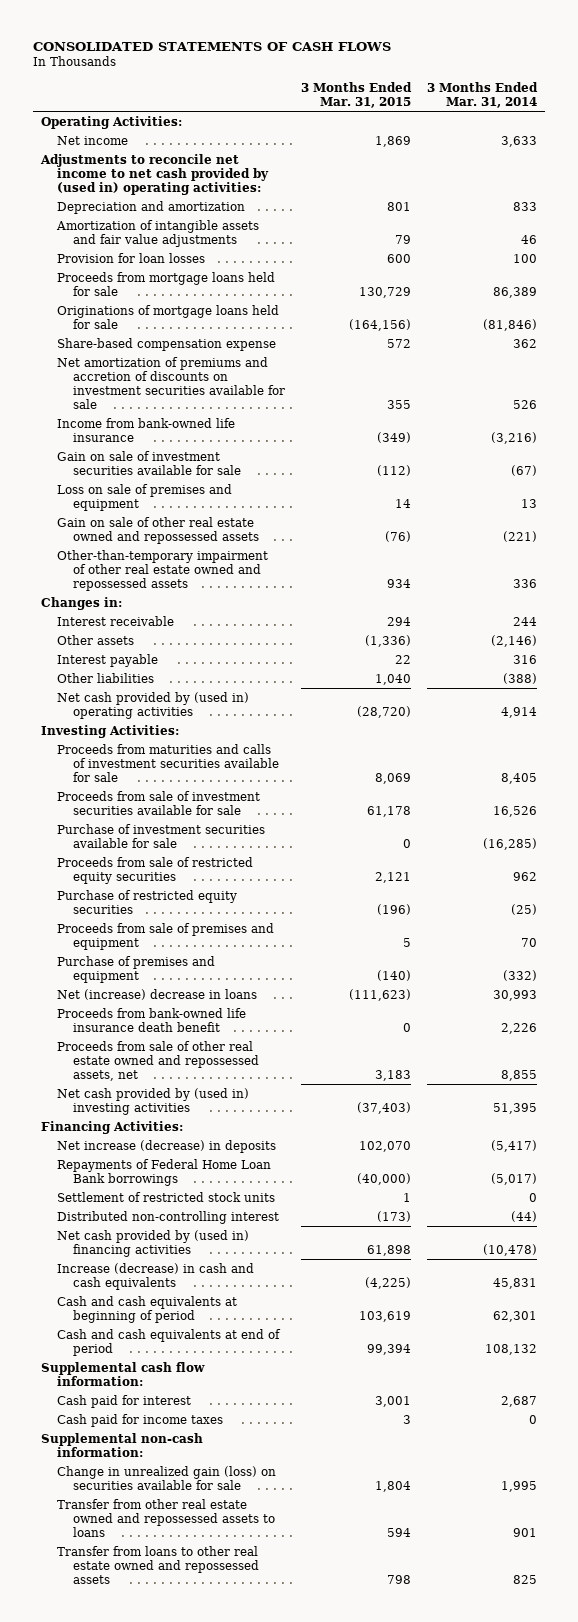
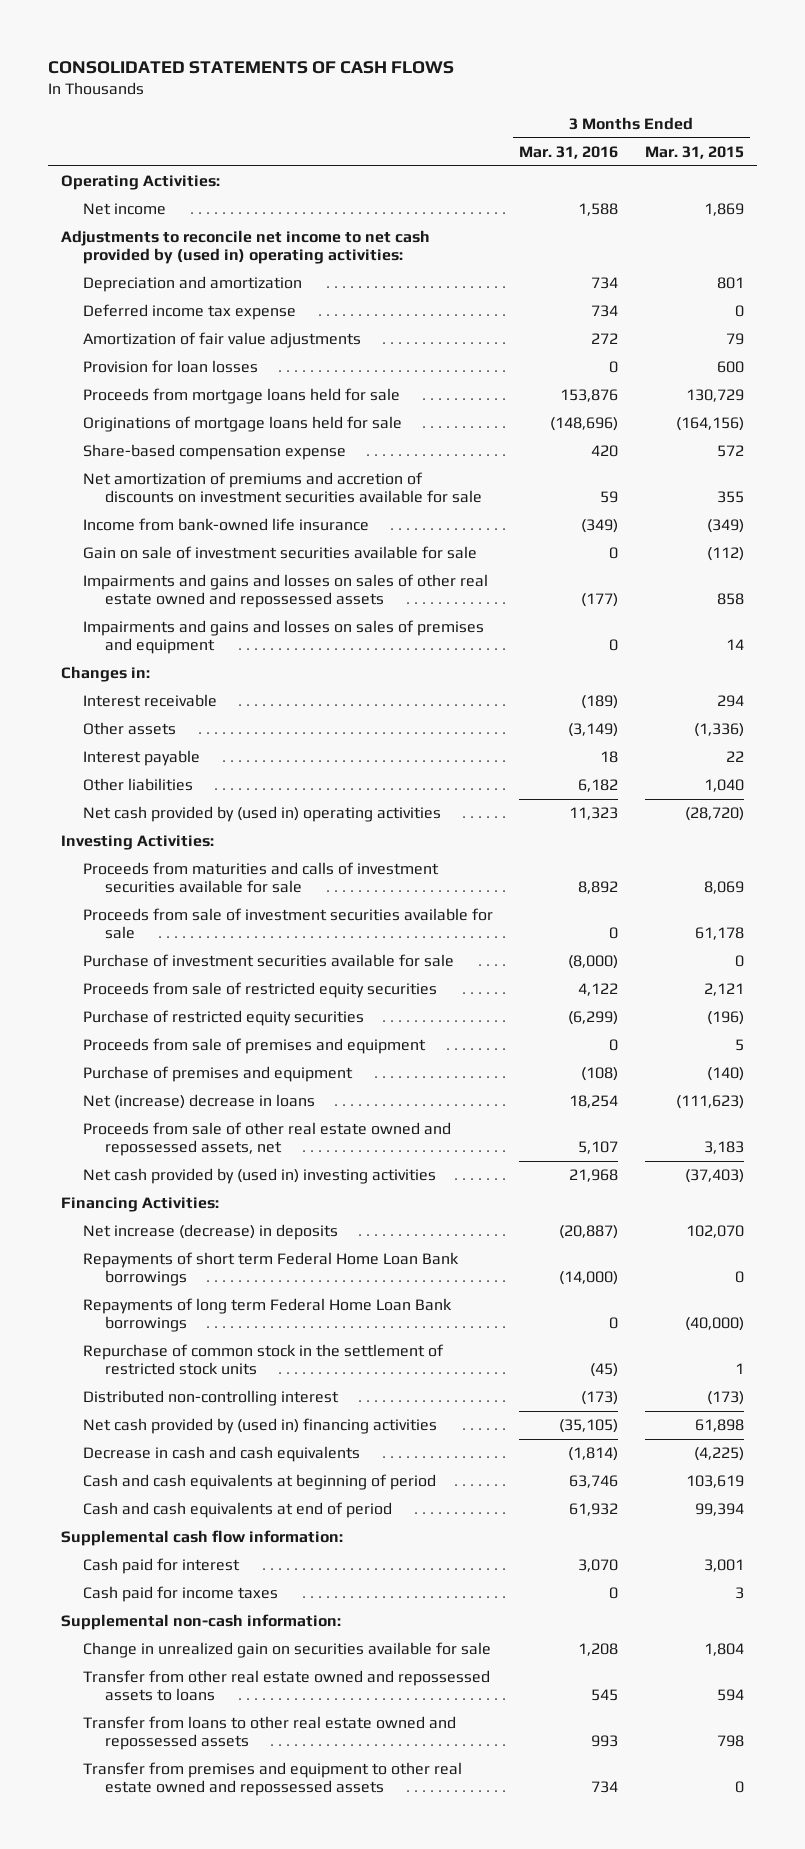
- | 3 Months Ended Mar. 31, 2015 | 3 Months Ended Mar. 31, 2014
+ | 3 Months Ended Mar. 31, 2016 | 3 Months Ended Mar. 31, 2015
- Amortization of intangible assets and fair value adjustments | 79 | 46
+ Deferred income tax expense | 734 | 0
+ Amortization of fair value adjustments | 272 | 79
- Loss on sale of premises and equipment | 14 | 13
- Gain on sale of other real estate owned and repossessed assets | (76) | (221)
- Other-than-temporary impairment of other real estate owned and repossessed assets | 934 | 336
+ Impairments and gains and losses on sales of other real estate owned and repossessed assets | (177) | 858
+ Impairments and gains and losses on sales of premises and equipment | 0 | 14
- Proceeds from bank-owned life insurance death benefit | 0 | 2,226
- Repayments of Federal Home Loan Bank borrowings | (40,000) | (5,017)
- Settlement of restricted stock units | 1 | 0
+ Repayments of short term Federal Home Loan Bank borrowings | (14,000) | 0
+ Repayments of long term Federal Home Loan Bank borrowings | 0 | (40,000)
+ Repurchase of common stock in the settlement of restricted stock units | (45) | 1
- Increase (decrease) in cash and cash equivalents | (4,225) | 45,831
+ Decrease in cash and cash equivalents | (1,814) | (4,225)
- Change in unrealized gain (loss) on securities available for sale | 1,804 | 1,995
+ Change in unrealized gain on securities available for sale | 1,208 | 1,804
+ Transfer from premises and equipment to other real estate owned and repossessed assets | 734 | 0

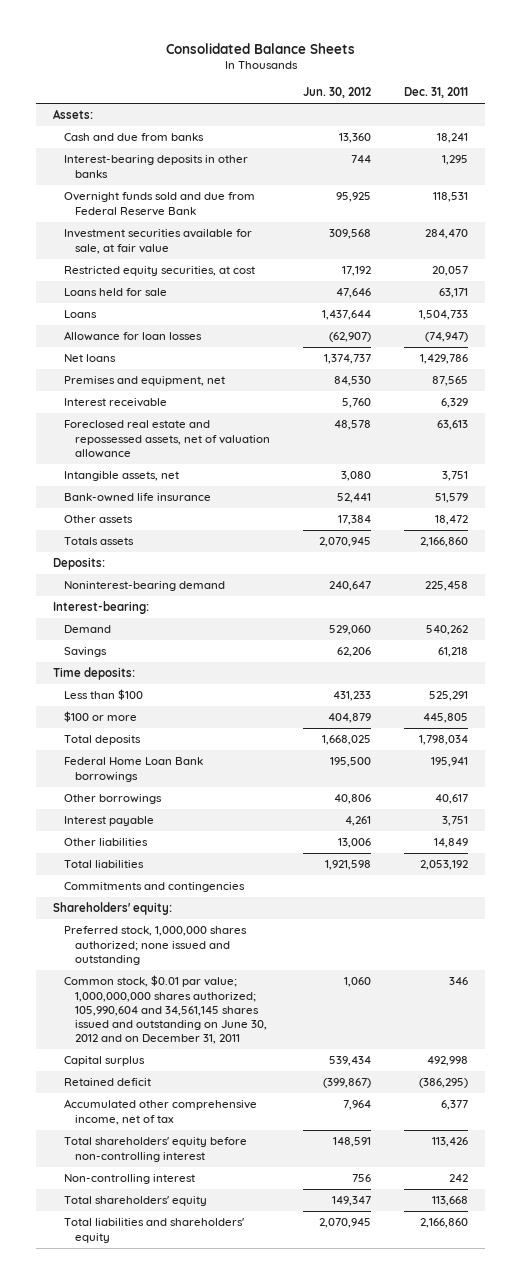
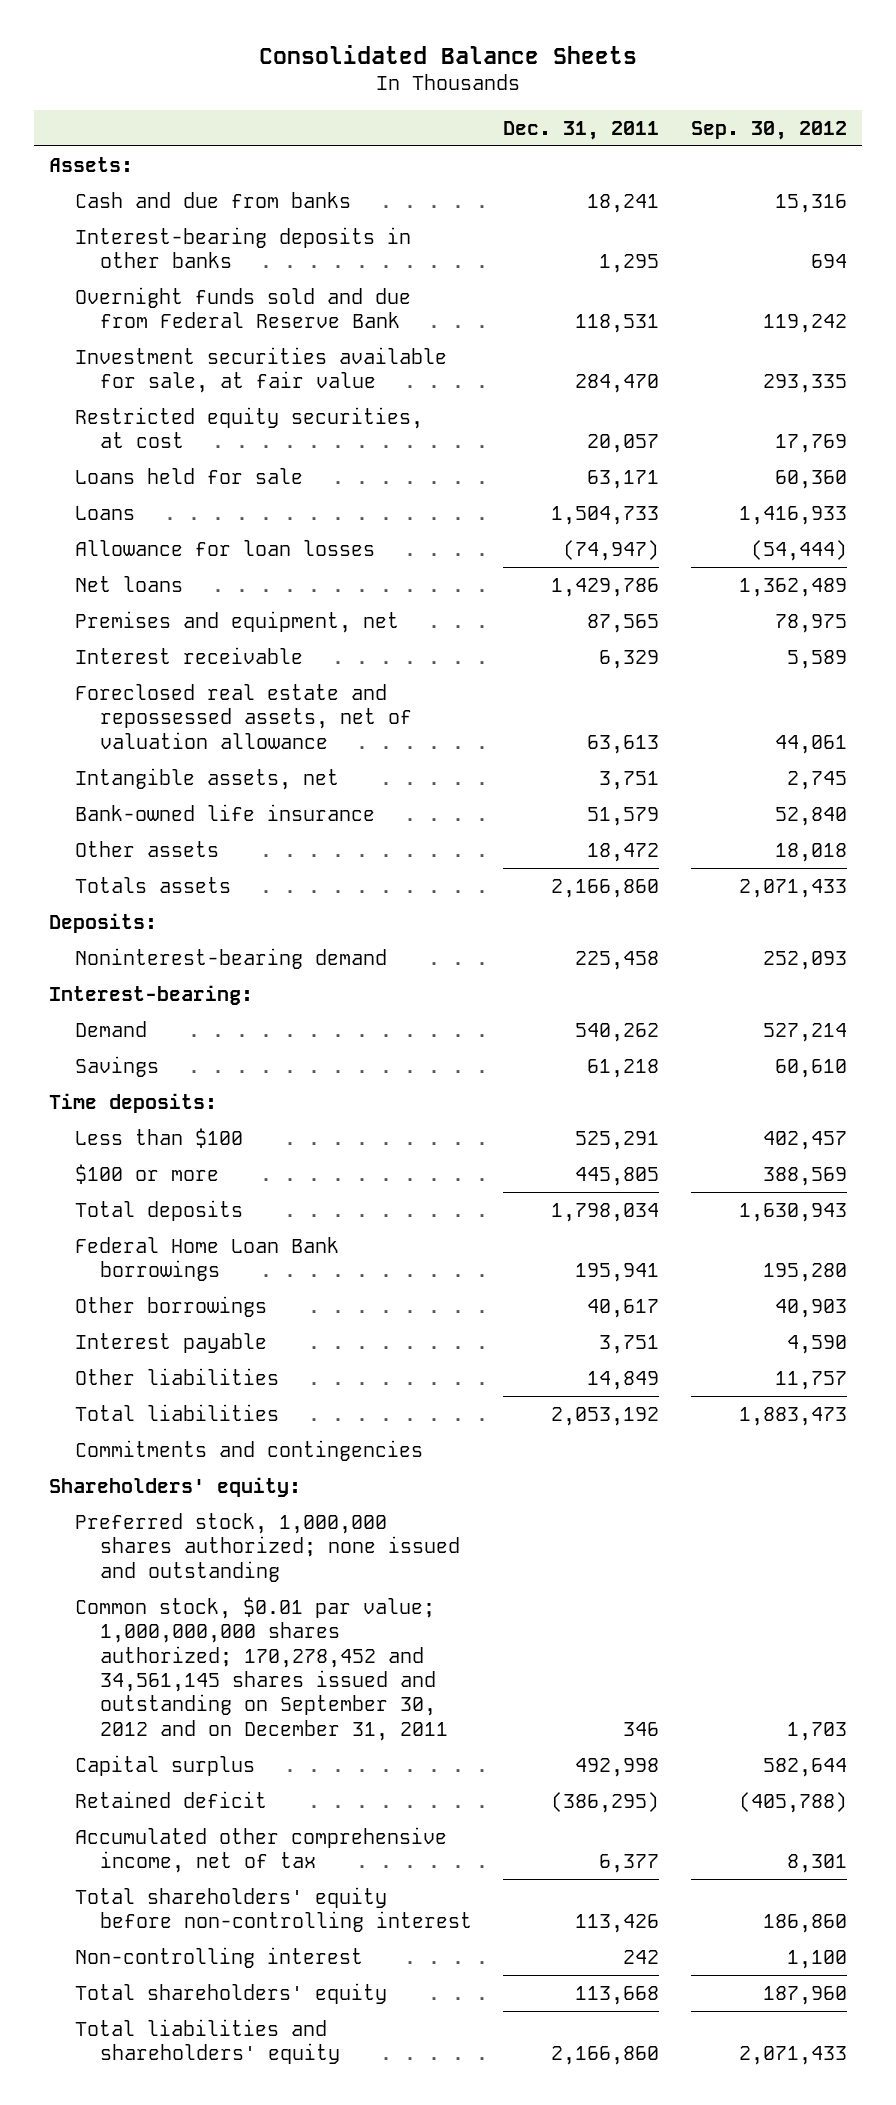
- | Jun. 30, 2012 | Dec. 31, 2011
+ | Dec. 31, 2011 | Sep. 30, 2012
- Common stock, $0.01 par value; 1,000,000,000 shares authorized; 105,990,604 and 34,561,145 shares issued and outstanding on June 30, 2012 and on December 31, 2011 | 1,060 | 346
+ Common stock, $0.01 par value; 1,000,000,000 shares authorized; 170,278,452 and 34,561,145 shares issued and outstanding on September 30, 2012 and on December 31, 2011 | 346 | 1,703

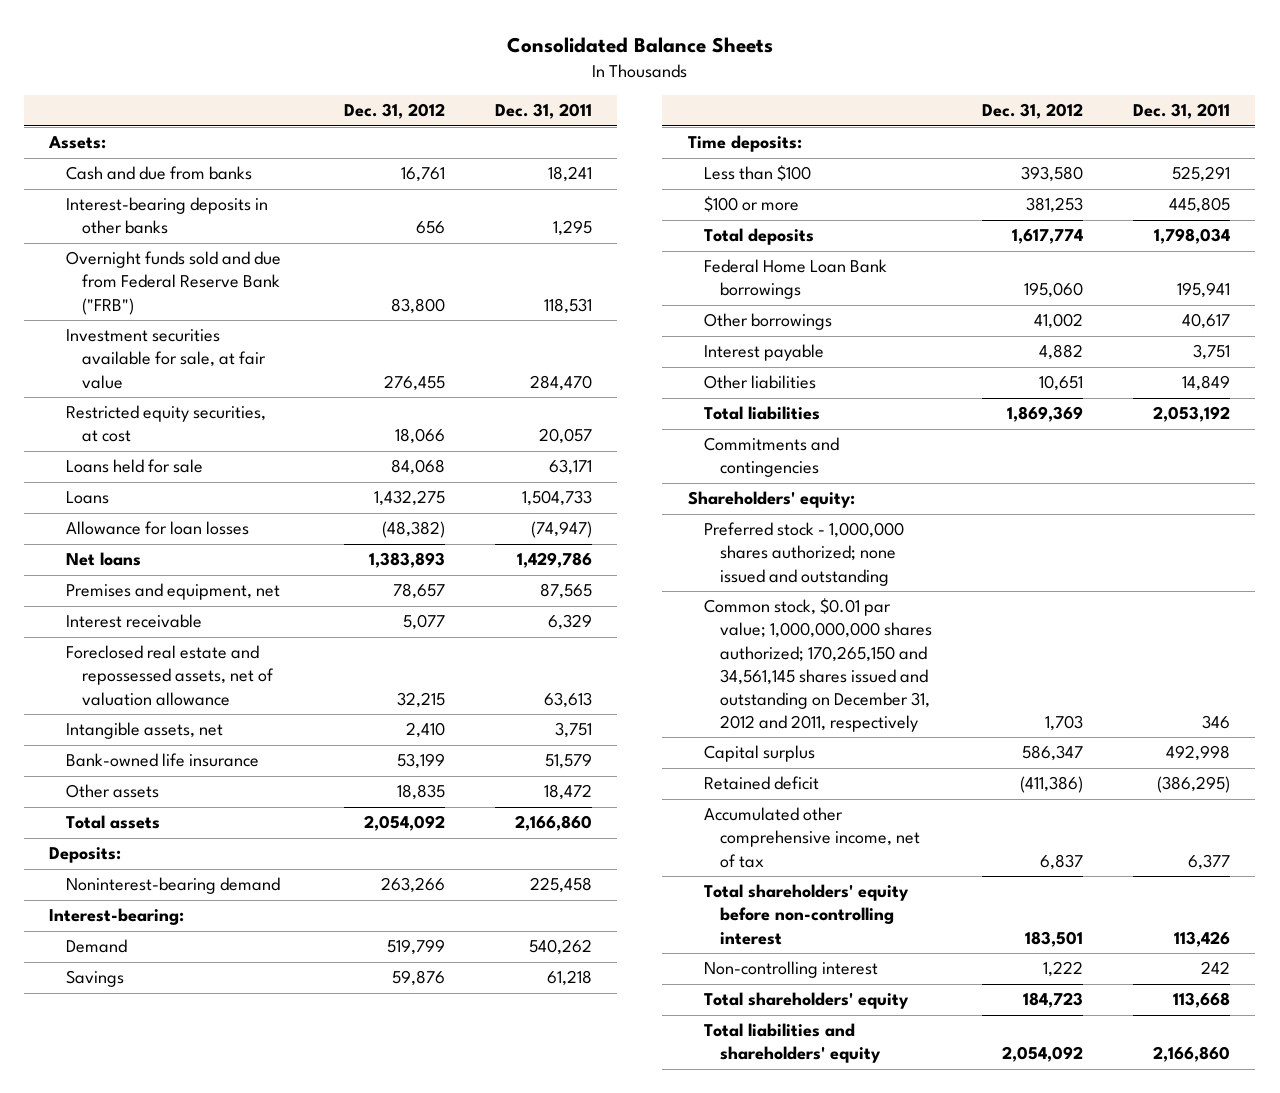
- | Dec. 31, 2011 | Sep. 30, 2012
+ | Dec. 31, 2012 | Dec. 31, 2011
- Overnight funds sold and due from Federal Reserve Bank | 118,531 | 119,242
+ Overnight funds sold and due from Federal Reserve Bank ("FRB") | 83,800 | 118,531
- Totals assets | 2,166,860 | 2,071,433
+ Total assets | 2,054,092 | 2,166,860
- Preferred stock, 1,000,000 shares authorized; none issued and outstanding
- Common stock, $0.01 par value; 1,000,000,000 shares authorized; 170,278,452 and 34,561,145 shares issued and outstanding on September 30, 2012 and on December 31, 2011 | 346 | 1,703
+ Preferred stock - 1,000,000 shares authorized; none issued and outstanding
+ Common stock, $0.01 par value; 1,000,000,000 shares authorized; 170,265,150 and 34,561,145 shares issued and outstanding on December 31, 2012 and 2011, respectively | 1,703 | 346

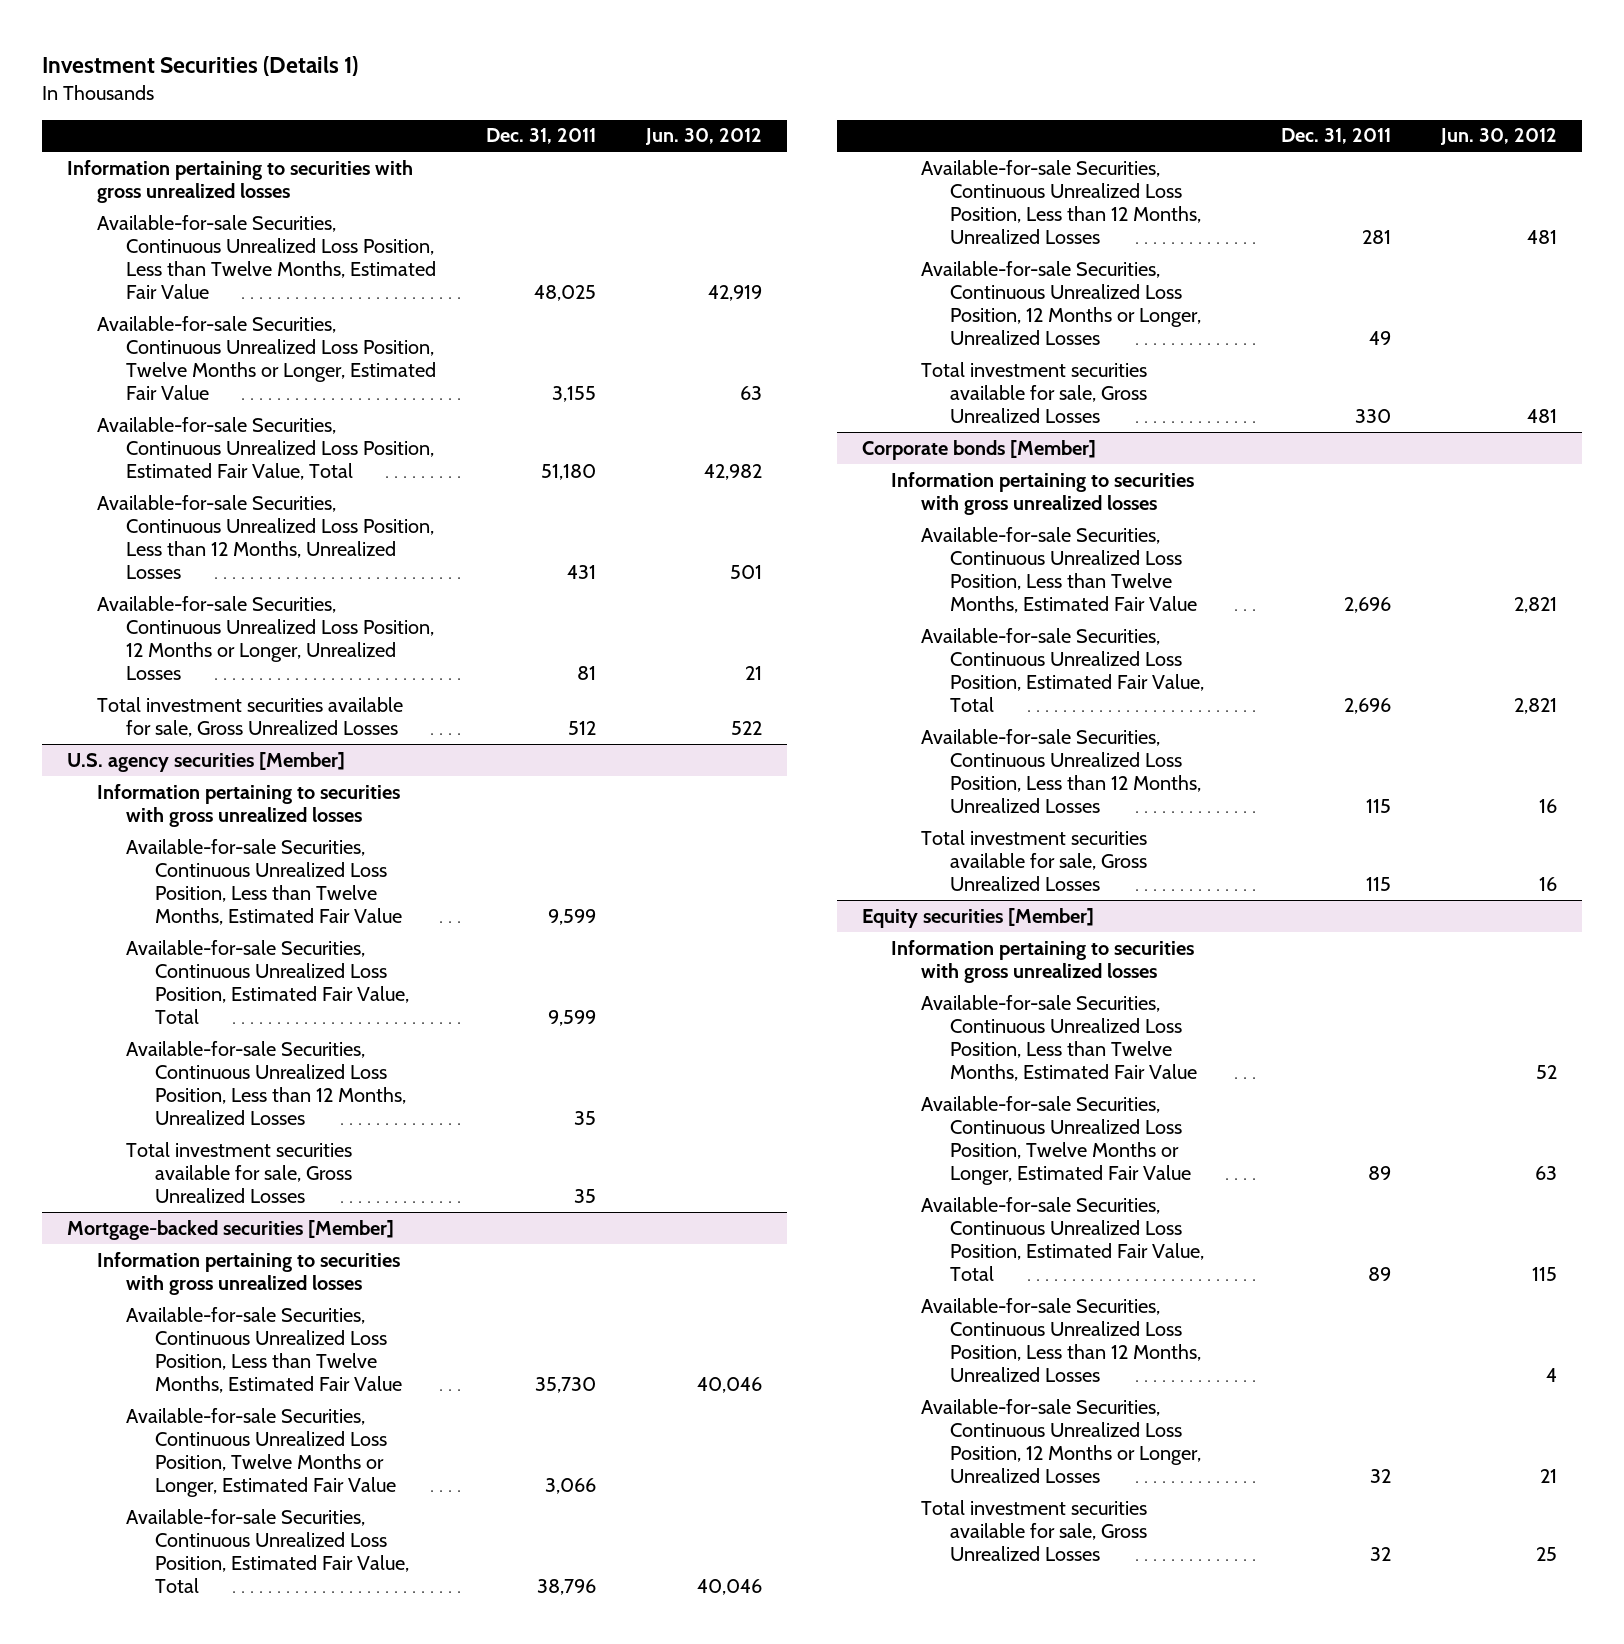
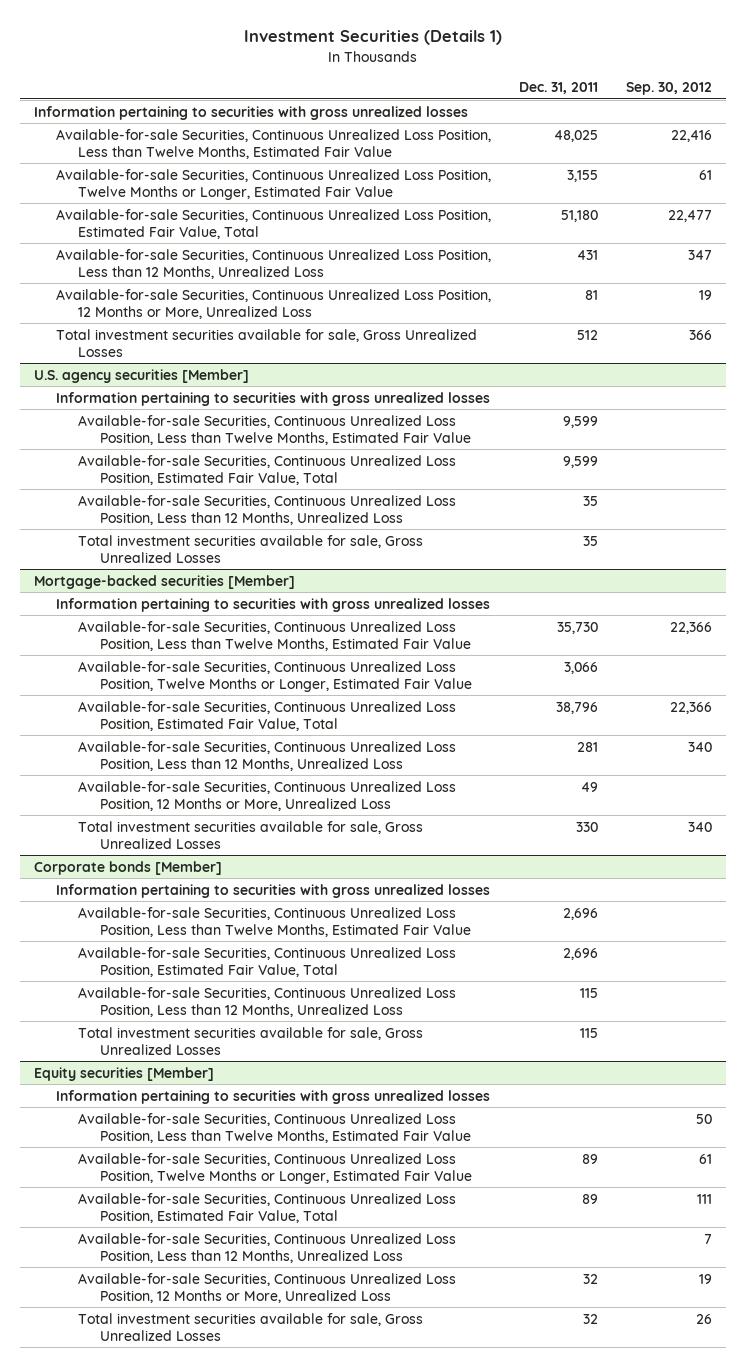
- | Dec. 31, 2011 | Jun. 30, 2012
+ | Dec. 31, 2011 | Sep. 30, 2012
- Available-for-sale Securities, Continuous Unrealized Loss Position, Less than 12 Months, Unrealized Losses | 431 | 501
- Available-for-sale Securities, Continuous Unrealized Loss Position, 12 Months or Longer, Unrealized Losses | 81 | 21
+ Available-for-sale Securities, Continuous Unrealized Loss Position, Less than 12 Months, Unrealized Loss | 431 | 347
+ Available-for-sale Securities, Continuous Unrealized Loss Position, 12 Months or More, Unrealized Loss | 81 | 19
@ U.S. agency securities [Member]
- Available-for-sale Securities, Continuous Unrealized Loss Position, Less than 12 Months, Unrealized Losses | 35 |
+ Available-for-sale Securities, Continuous Unrealized Loss Position, Less than 12 Months, Unrealized Loss | 35 |
@ Mortgage-backed securities [Member]
- Available-for-sale Securities, Continuous Unrealized Loss Position, Less than 12 Months, Unrealized Losses | 281 | 481
- Available-for-sale Securities, Continuous Unrealized Loss Position, 12 Months or Longer, Unrealized Losses | 49 |
+ Available-for-sale Securities, Continuous Unrealized Loss Position, Less than 12 Months, Unrealized Loss | 281 | 340
+ Available-for-sale Securities, Continuous Unrealized Loss Position, 12 Months or More, Unrealized Loss | 49 |
@ Corporate bonds [Member]
- Available-for-sale Securities, Continuous Unrealized Loss Position, Less than 12 Months, Unrealized Losses | 115 | 16
+ Available-for-sale Securities, Continuous Unrealized Loss Position, Less than 12 Months, Unrealized Loss | 115 |
@ Equity securities [Member]
- Available-for-sale Securities, Continuous Unrealized Loss Position, Less than 12 Months, Unrealized Losses | | 4
- Available-for-sale Securities, Continuous Unrealized Loss Position, 12 Months or Longer, Unrealized Losses | 32 | 21
+ Available-for-sale Securities, Continuous Unrealized Loss Position, Less than 12 Months, Unrealized Loss | | 7
+ Available-for-sale Securities, Continuous Unrealized Loss Position, 12 Months or More, Unrealized Loss | 32 | 19

